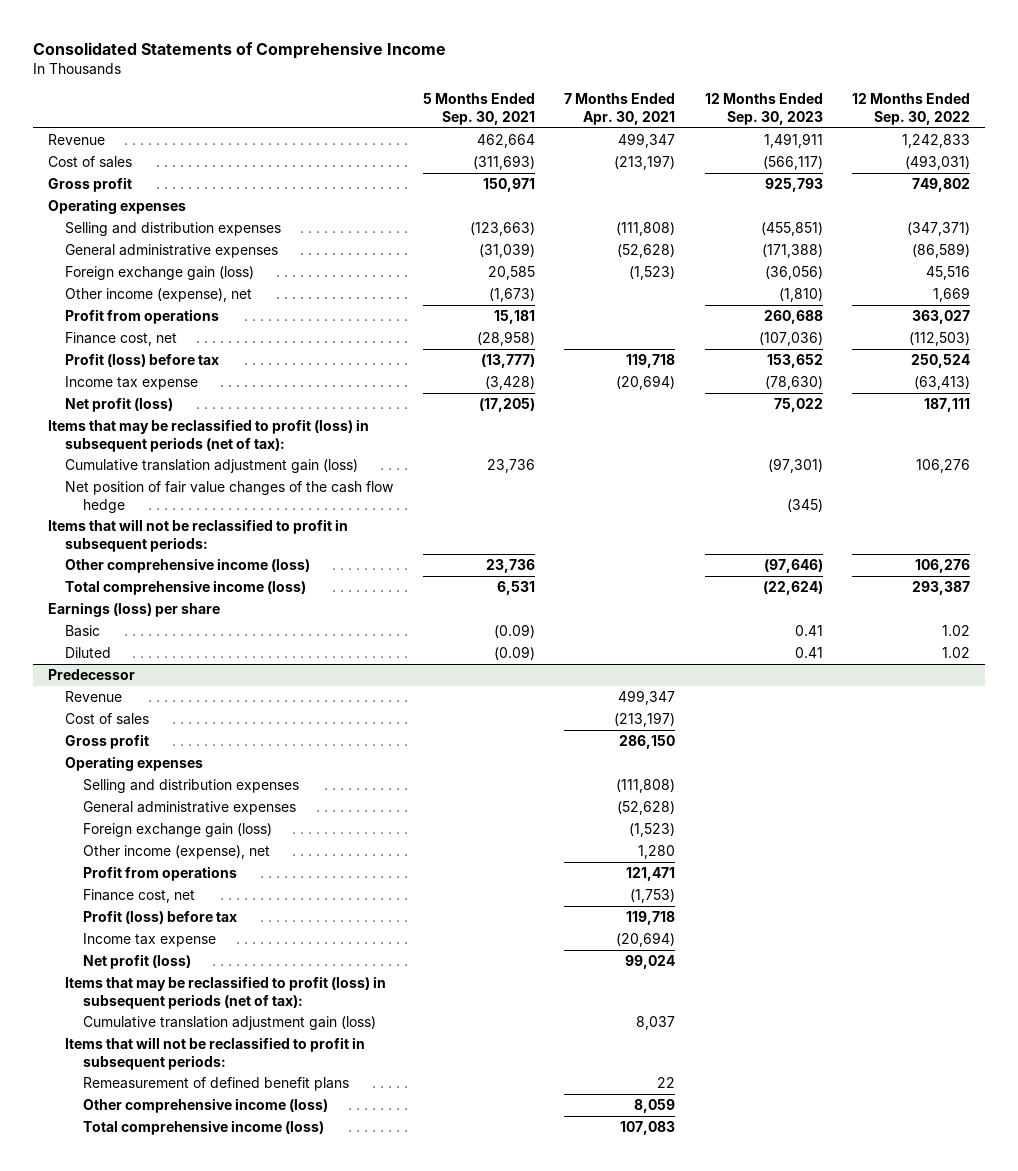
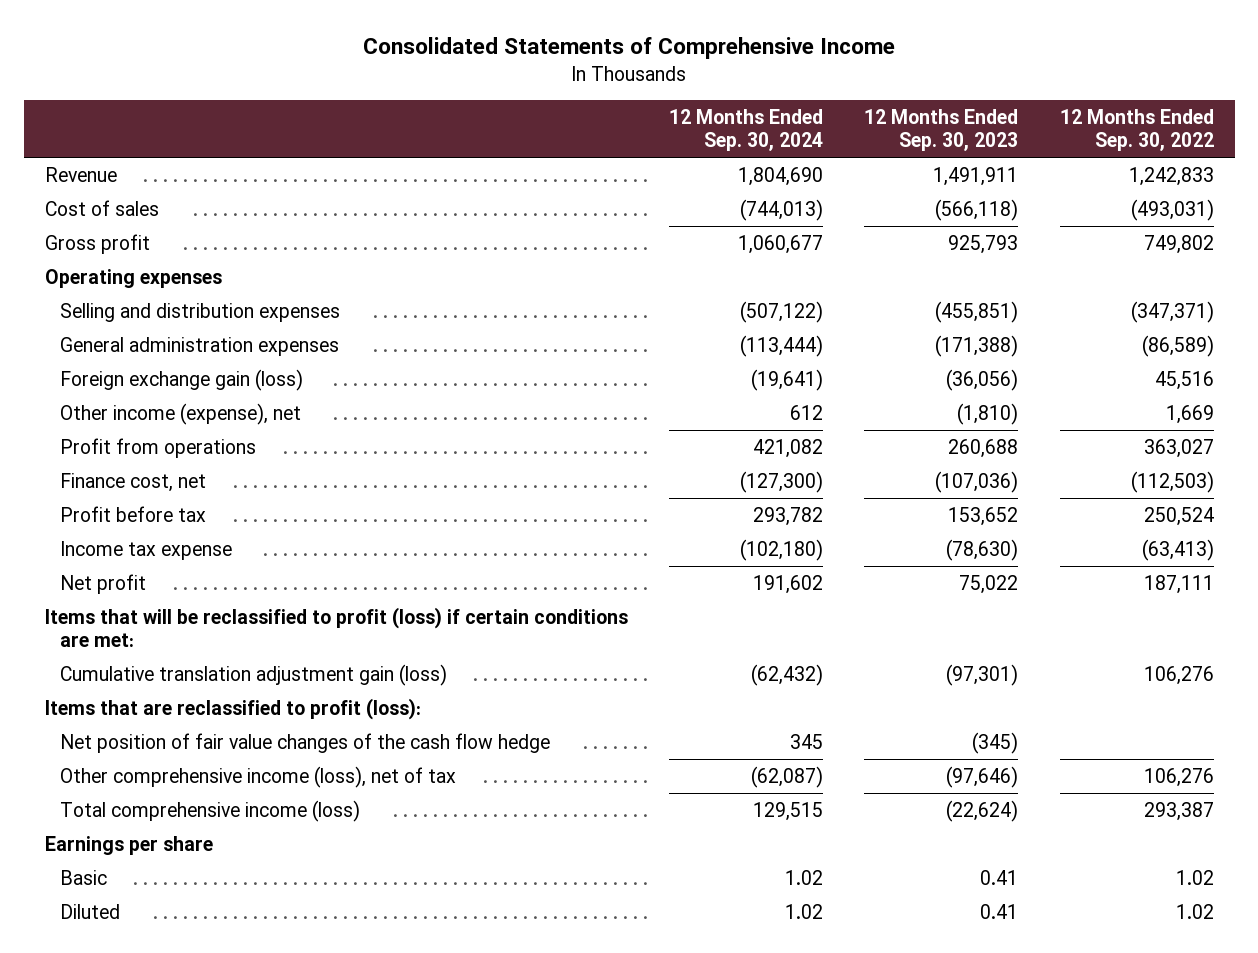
- | 5 Months Ended Sep. 30, 2021 | 7 Months Ended Apr. 30, 2021 | 12 Months Ended Sep. 30, 2023 | 12 Months Ended Sep. 30, 2022
+ | 12 Months Ended Sep. 30, 2024 | 12 Months Ended Sep. 30, 2023 | 12 Months Ended Sep. 30, 2022
- Cost of sales | (311,693) | (213,197) | (566,117) | (493,031)
+ Cost of sales | (744,013) | (566,118) | (493,031)
- General administrative expenses | (31,039) | (52,628) | (171,388) | (86,589)
+ General administration expenses | (113,444) | (171,388) | (86,589)
- Profit (loss) before tax | (13,777) | 119,718 | 153,652 | 250,524
+ Profit before tax | 293,782 | 153,652 | 250,524
- Net profit (loss) | (17,205) | | 75,022 | 187,111
- Items that may be reclassified to profit (loss) in subsequent periods (net of tax):
+ Net profit | 191,602 | 75,022 | 187,111
+ Items that will be reclassified to profit (loss) if certain conditions are met:
+ Items that are reclassified to profit (loss):
- Items that will not be reclassified to profit in subsequent periods:
- Other comprehensive income (loss) | 23,736 | | (97,646) | 106,276
+ Other comprehensive income (loss), net of tax | (62,087) | (97,646) | 106,276
- Earnings (loss) per share
+ Earnings per share
- Predecessor
- Revenue | | 499,347 | |
- Cost of sales | | (213,197) | |
- Gross profit | | 286,150 | |
- Operating expenses
- Selling and distribution expenses | | (111,808) | |
- General administrative expenses | | (52,628) | |
- Foreign exchange gain (loss) | | (1,523) | |
- Other income (expense), net | | 1,280 | |
- Profit from operations | | 121,471 | |
- Finance cost, net | | (1,753) | |
- Profit (loss) before tax | | 119,718 | |
- Income tax expense | | (20,694) | |
- Net profit (loss) | | 99,024 | |
- Items that may be reclassified to profit (loss) in subsequent periods (net of tax):
- Cumulative translation adjustment gain (loss) | | 8,037 | |
- Items that will not be reclassified to profit in subsequent periods:
- Remeasurement of defined benefit plans | | 22 | |
- Other comprehensive income (loss) | | 8,059 | |
- Total comprehensive income (loss) | | 107,083 | |

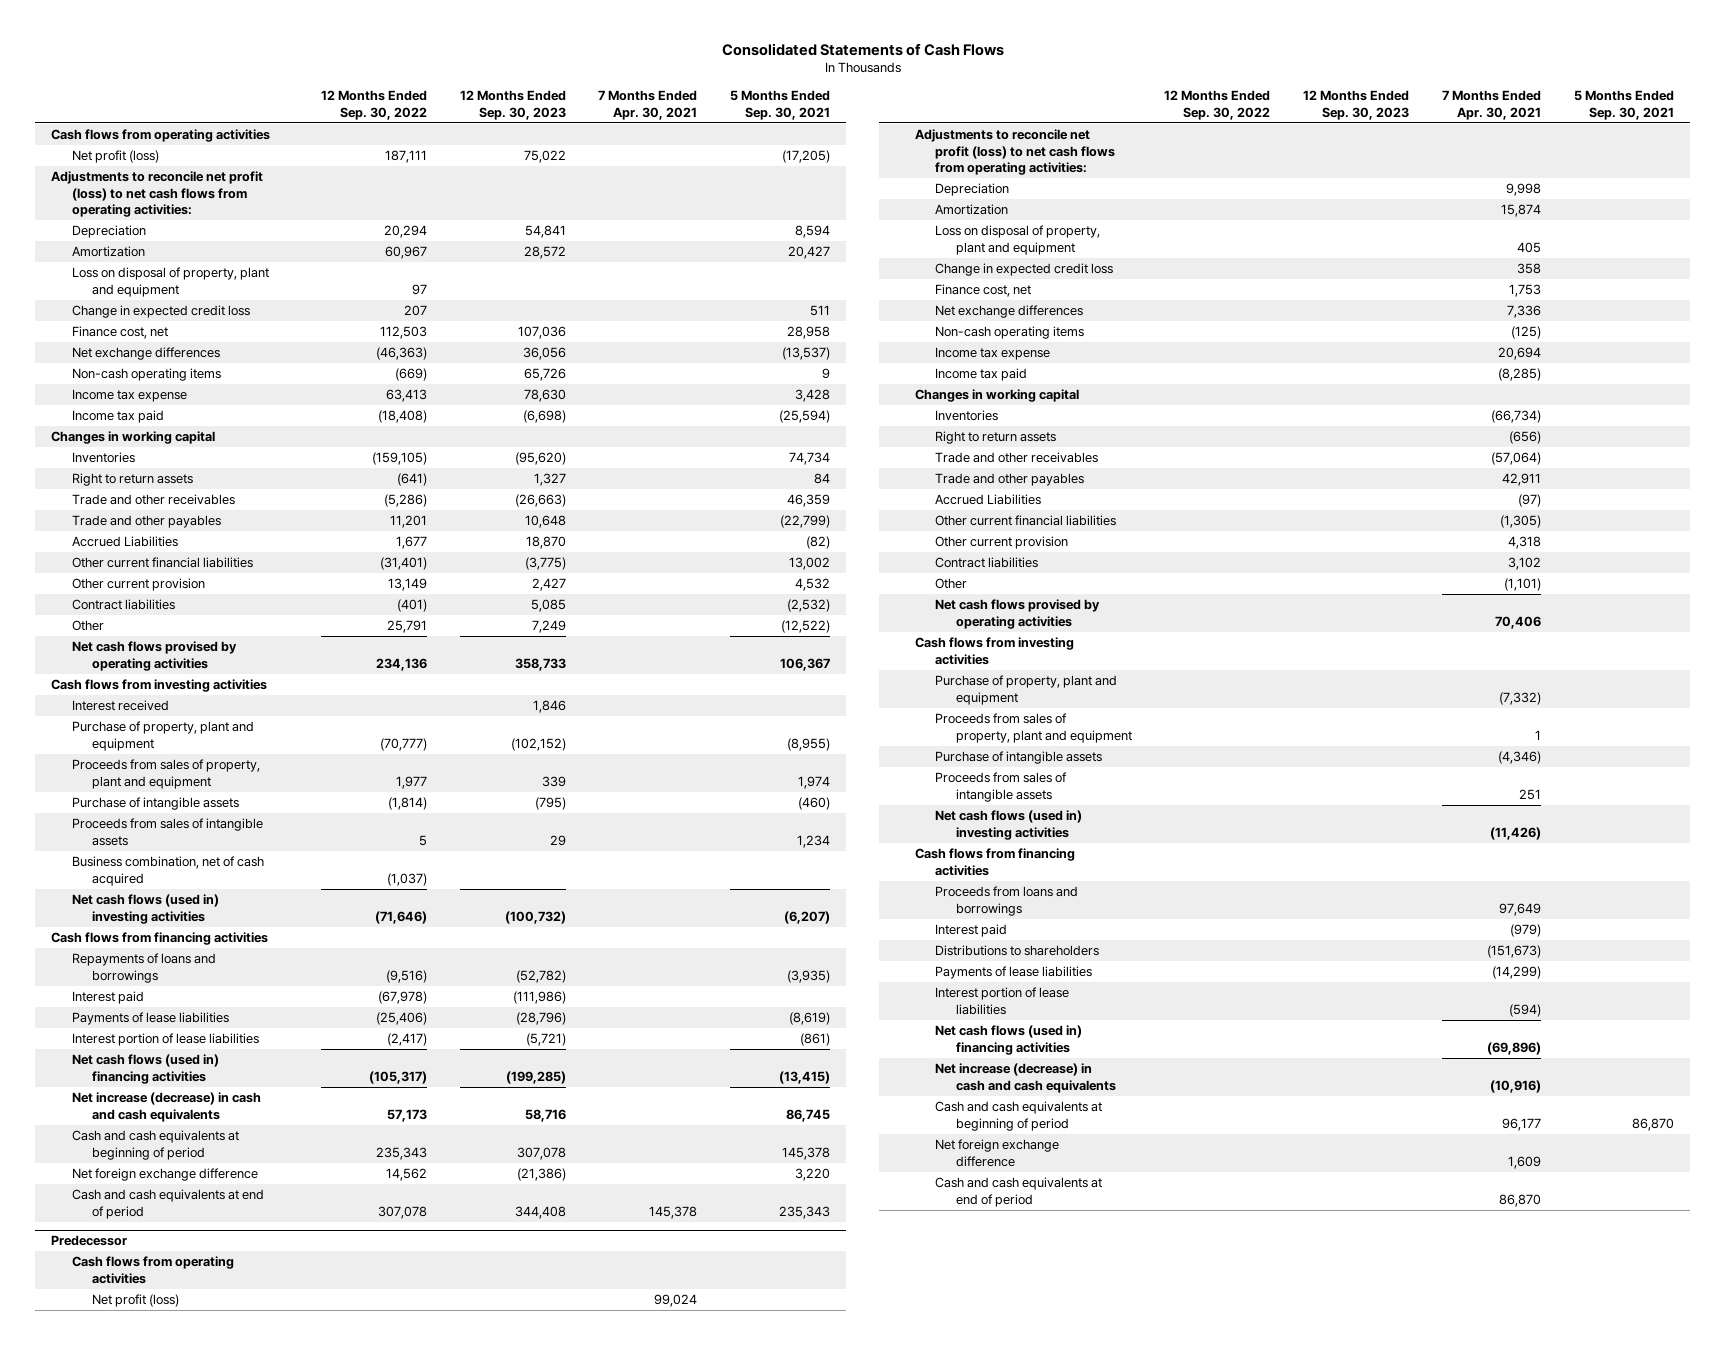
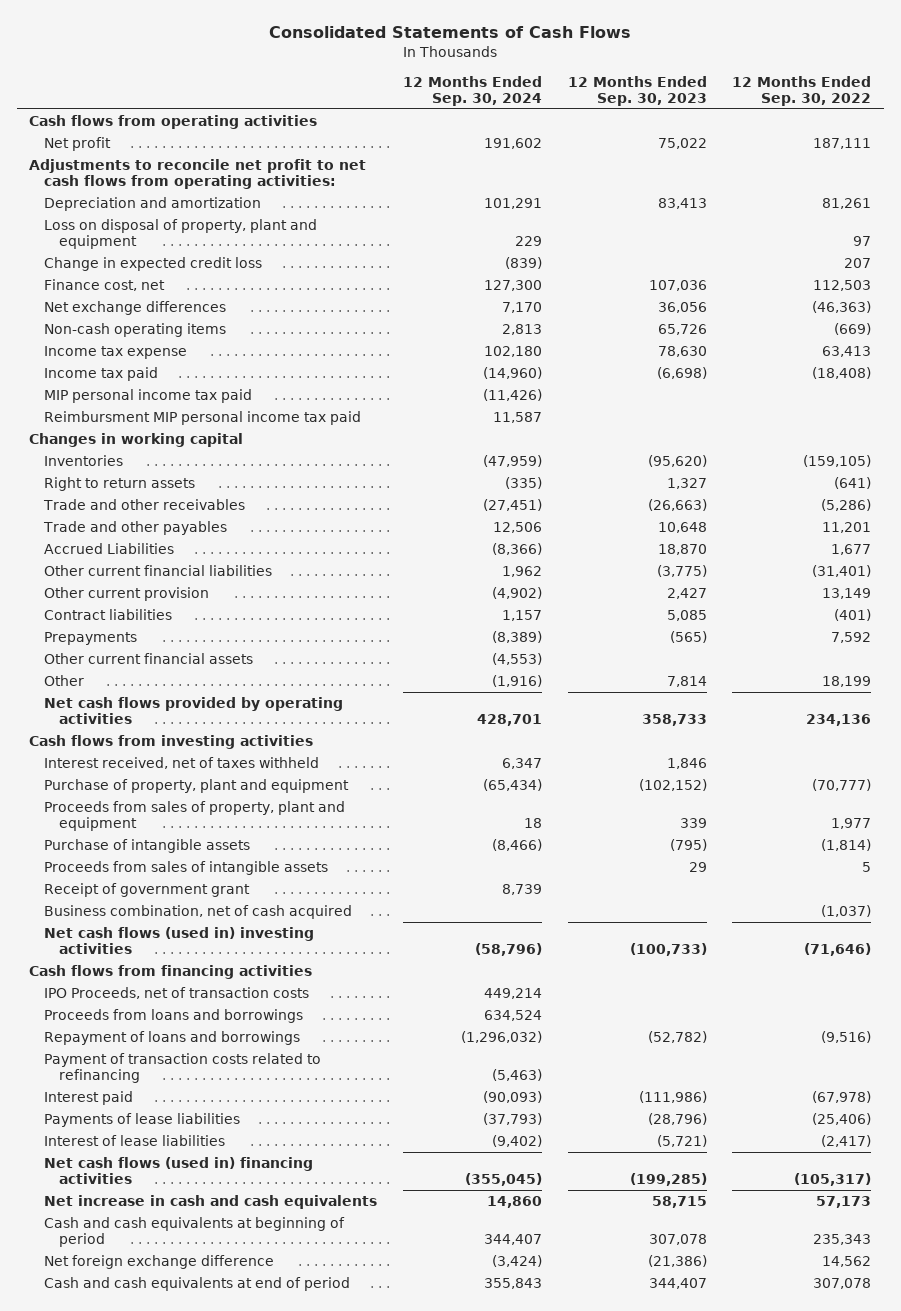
- | 12 Months Ended Sep. 30, 2022 | 12 Months Ended Sep. 30, 2023 | 7 Months Ended Apr. 30, 2021 | 5 Months Ended Sep. 30, 2021
+ | 12 Months Ended Sep. 30, 2024 | 12 Months Ended Sep. 30, 2023 | 12 Months Ended Sep. 30, 2022
- Net profit (loss) | 187,111 | 75,022 | | (17,205)
- Adjustments to reconcile net profit (loss) to net cash flows from operating activities:
- Depreciation | 20,294 | 54,841 | | 8,594
- Amortization | 60,967 | 28,572 | | 20,427
+ Net profit | 191,602 | 75,022 | 187,111
+ Adjustments to reconcile net profit to net cash flows from operating activities:
+ Depreciation and amortization | 101,291 | 83,413 | 81,261
+ MIP personal income tax paid | (11,426) | |
+ Reimbursment MIP personal income tax paid | 11,587 | |
- Other | 25,791 | 7,249 | | (12,522)
- Net cash flows provised by operating activities | 234,136 | 358,733 | | 106,367
+ Prepayments | (8,389) | (565) | 7,592
+ Other current financial assets | (4,553) | |
+ Other | (1,916) | 7,814 | 18,199
+ Net cash flows provided by operating activities | 428,701 | 358,733 | 234,136
- Interest received | | 1,846 | |
+ Interest received, net of taxes withheld | 6,347 | 1,846 |
+ Receipt of government grant | 8,739 | |
- Net cash flows (used in) investing activities | (71,646) | (100,732) | | (6,207)
+ Net cash flows (used in) investing activities | (58,796) | (100,733) | (71,646)
- Repayments of loans and borrowings | (9,516) | (52,782) | | (3,935)
+ IPO Proceeds, net of transaction costs | 449,214 | |
+ Proceeds from loans and borrowings | 634,524 | |
+ Repayment of loans and borrowings | (1,296,032) | (52,782) | (9,516)
+ Payment of transaction costs related to refinancing | (5,463) | |
- Interest portion of lease liabilities | (2,417) | (5,721) | | (861)
+ Interest of lease liabilities | (9,402) | (5,721) | (2,417)
- Net increase (decrease) in cash and cash equivalents | 57,173 | 58,716 | | 86,745
+ Net increase in cash and cash equivalents | 14,860 | 58,715 | 57,173
- Cash and cash equivalents at end of period | 307,078 | 344,408 | 145,378 | 235,343
- Predecessor
- Cash flows from operating activities
- Net profit (loss) | | | 99,024 |
- Adjustments to reconcile net profit (loss) to net cash flows from operating activities:
- Depreciation | | | 9,998 |
- Amortization | | | 15,874 |
- Loss on disposal of property, plant and equipment | | | 405 |
- Change in expected credit loss | | | 358 |
- Finance cost, net | | | 1,753 |
- Net exchange differences | | | 7,336 |
- Non-cash operating items | | | (125) |
- Income tax expense | | | 20,694 |
- Income tax paid | | | (8,285) |
- Changes in working capital
- Inventories | | | (66,734) |
- Right to return assets | | | (656) |
- Trade and other receivables | | | (57,064) |
- Trade and other payables | | | 42,911 |
- Accrued Liabilities | | | (97) |
- Other current financial liabilities | | | (1,305) |
- Other current provision | | | 4,318 |
- Contract liabilities | | | 3,102 |
- Other | | | (1,101) |
- Net cash flows provised by operating activities | | | 70,406 |
- Cash flows from investing activities
- Purchase of property, plant and equipment | | | (7,332) |
- Proceeds from sales of property, plant and equipment | | | 1 |
- Purchase of intangible assets | | | (4,346) |
- Proceeds from sales of intangible assets | | | 251 |
- Net cash flows (used in) investing activities | | | (11,426) |
- Cash flows from financing activities
- Proceeds from loans and borrowings | | | 97,649 |
- Interest paid | | | (979) |
- Distributions to shareholders | | | (151,673) |
- Payments of lease liabilities | | | (14,299) |
- Interest portion of lease liabilities | | | (594) |
- Net cash flows (used in) financing activities | | | (69,896) |
- Net increase (decrease) in cash and cash equivalents | | | (10,916) |
- Cash and cash equivalents at beginning of period | | | 96,177 | 86,870
- Net foreign exchange difference | | | 1,609 |
- Cash and cash equivalents at end of period | | | 86,870 |
+ Cash and cash equivalents at end of period | 355,843 | 344,407 | 307,078

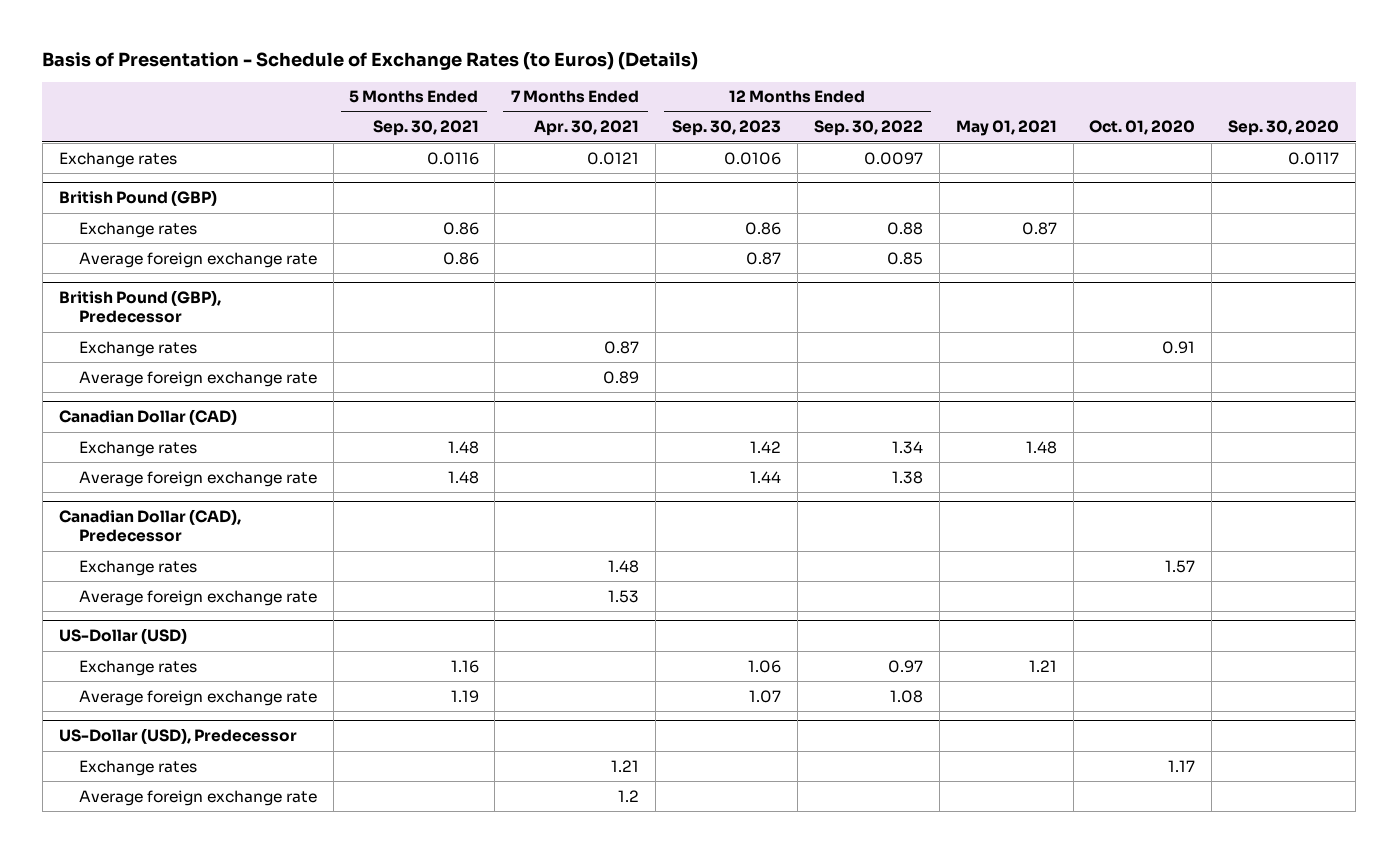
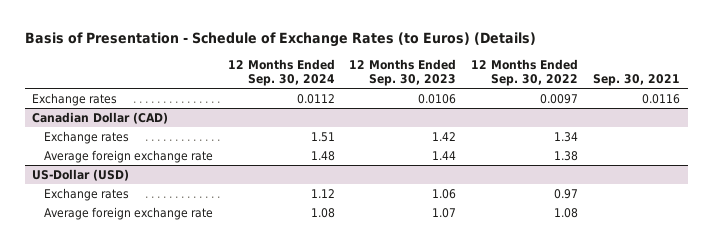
- | 5 Months Ended Sep. 30, 2021 | 7 Months Ended Apr. 30, 2021 | 12 Months Ended Sep. 30, 2023 | 12 Months Ended Sep. 30, 2022 | May 01, 2021 | Oct. 01, 2020 | Sep. 30, 2020
+ | 12 Months Ended Sep. 30, 2024 | 12 Months Ended Sep. 30, 2023 | 12 Months Ended Sep. 30, 2022 | Sep. 30, 2021
- British Pound (GBP)
- Exchange rates | 0.86 | | 0.86 | 0.88 | 0.87 | |
- Average foreign exchange rate | 0.86 | | 0.87 | 0.85 | | |
- British Pound (GBP), Predecessor
- Exchange rates | | 0.87 | | | | 0.91 |
- Average foreign exchange rate | | 0.89 | | | | |
- Canadian Dollar (CAD), Predecessor
- Exchange rates | | 1.48 | | | | 1.57 |
- Average foreign exchange rate | | 1.53 | | | | |
- US-Dollar (USD), Predecessor
- Exchange rates | | 1.21 | | | | 1.17 |
- Average foreign exchange rate | | 1.2 | | | | |

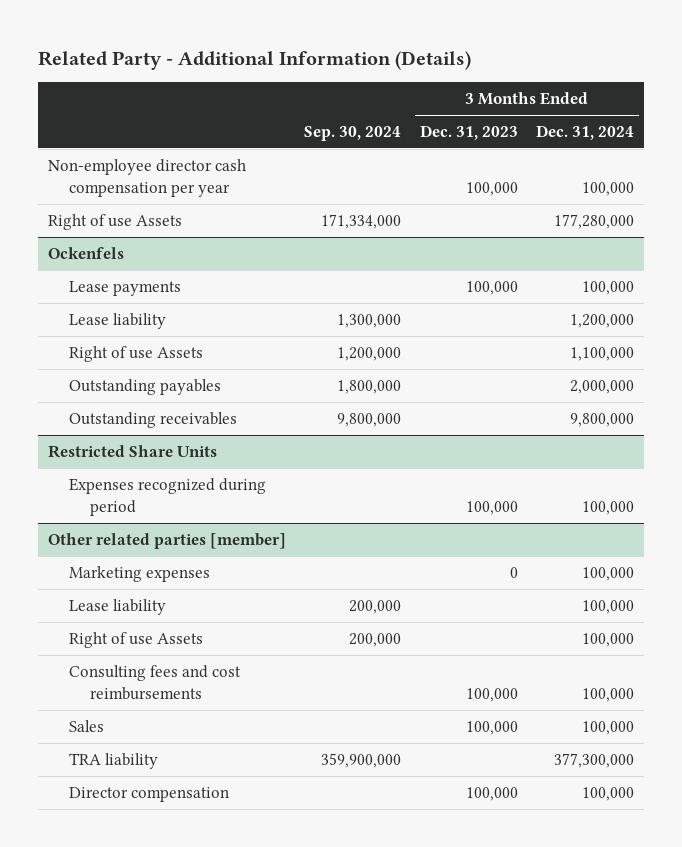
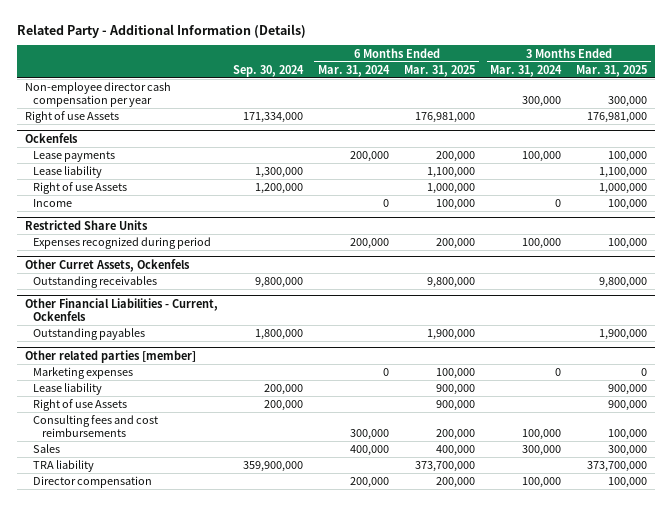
- | Sep. 30, 2024 | 3 Months Ended Dec. 31, 2023 | 3 Months Ended Dec. 31, 2024
+ | Sep. 30, 2024 | 6 Months Ended Mar. 31, 2024 | 6 Months Ended Mar. 31, 2025 | 3 Months Ended Mar. 31, 2024 | 3 Months Ended Mar. 31, 2025
@ Ockenfels
- Outstanding payables | 1,800,000 | | 2,000,000
- Outstanding receivables | 9,800,000 | | 9,800,000
+ Income | | 0 | 100,000 | 0 | 100,000
+ Other Curret Assets, Ockenfels
+ Outstanding receivables | 9,800,000 | | 9,800,000 | | 9,800,000
+ Other Financial Liabilities - Current, Ockenfels
+ Outstanding payables | 1,800,000 | | 1,900,000 | | 1,900,000

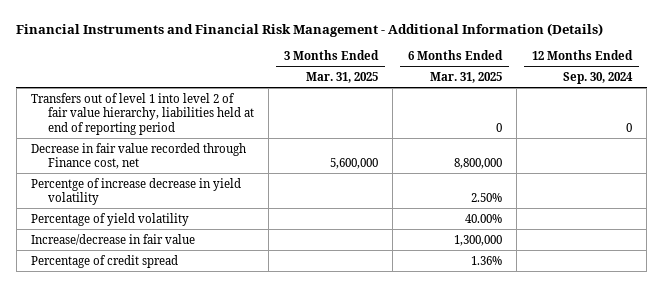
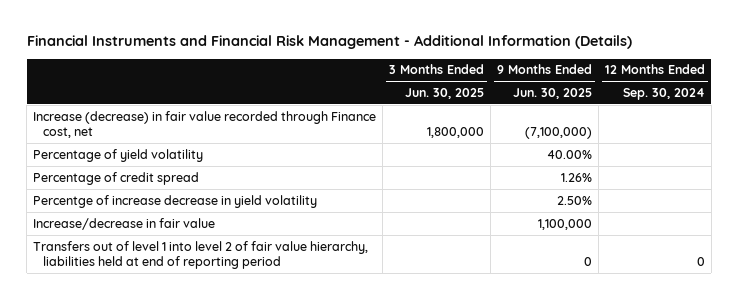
- | 3 Months Ended Mar. 31, 2025 | 6 Months Ended Mar. 31, 2025 | 12 Months Ended Sep. 30, 2024
+ | 3 Months Ended Jun. 30, 2025 | 9 Months Ended Jun. 30, 2025 | 12 Months Ended Sep. 30, 2024
- Decrease in fair value recorded through Finance cost, net | 5,600,000 | 8,800,000 |
+ Increase (decrease) in fair value recorded through Finance cost, net | 1,800,000 | (7,100,000) |
moved down: Percentge of increase decrease in yield volatility | | 2.50% |
moved down: Increase/decrease in fair value | | 1,100,000 |
moved down: Transfers out of level 1 into level 2 of fair value hierarchy, liabilities held at end of reporting period | | 0 | 0

